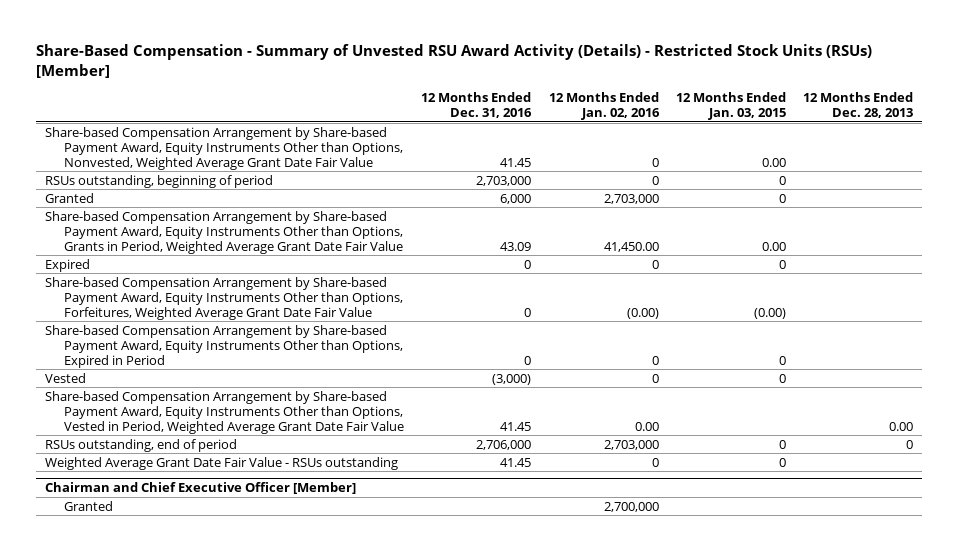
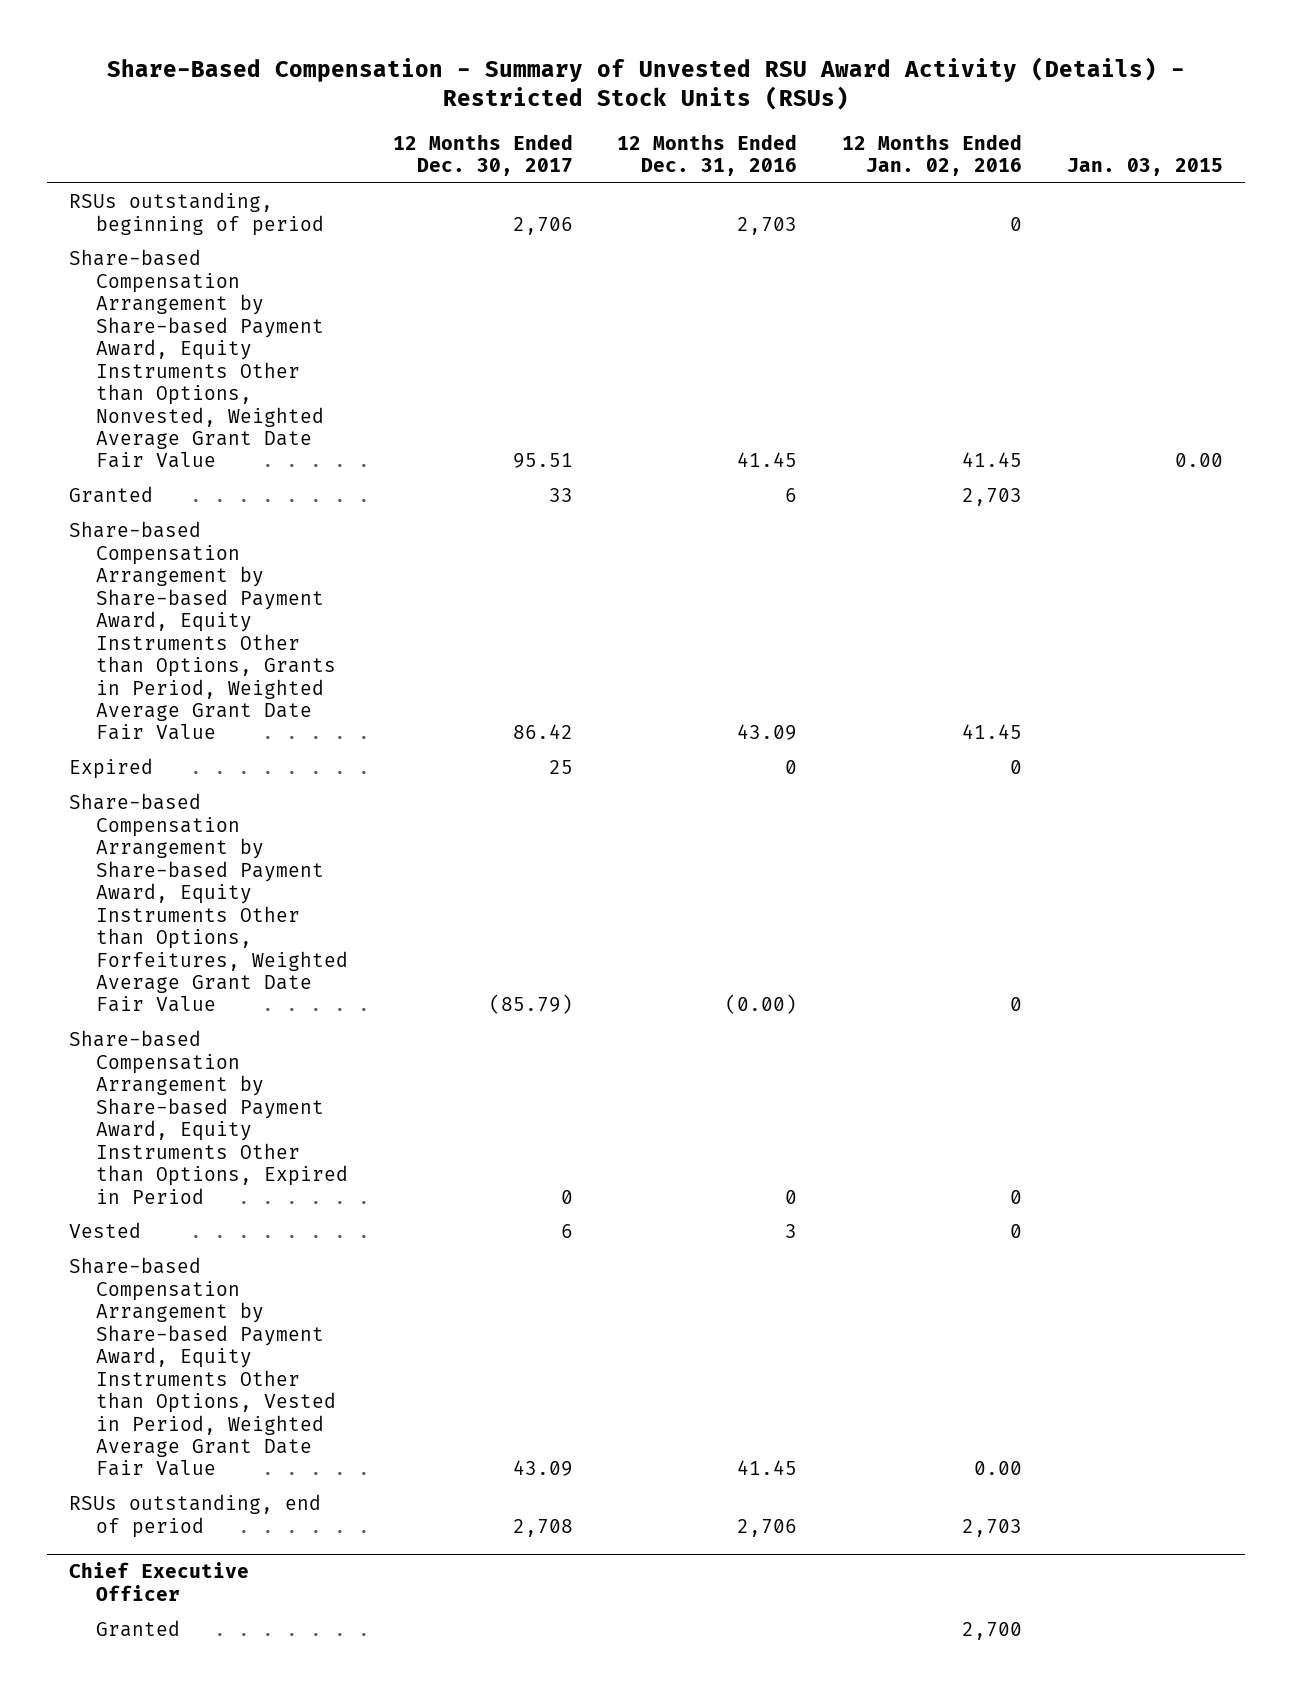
- Share-Based Compensation - Summary of Unvested RSU Award Activity (Details) - Restricted Stock Units (RSUs) [Member]
+ Share-Based Compensation - Summary of Unvested RSU Award Activity (Details) - Restricted Stock Units (RSUs)
- | 12 Months Ended Dec. 31, 2016 | 12 Months Ended Jan. 02, 2016 | 12 Months Ended Jan. 03, 2015 | 12 Months Ended Dec. 28, 2013
+ | 12 Months Ended Dec. 30, 2017 | 12 Months Ended Dec. 31, 2016 | 12 Months Ended Jan. 02, 2016 | Jan. 03, 2015
- Share-based Compensation Arrangement by Share-based Payment Award, Equity Instruments Other than Options, Nonvested, Weighted Average Grant Date Fair Value | 41.45 | 0 | 0.00 |
- RSUs outstanding, beginning of period | 2,703,000 | 0 | 0 |
- Granted | 6,000 | 2,703,000 | 0 |
- Share-based Compensation Arrangement by Share-based Payment Award, Equity Instruments Other than Options, Grants in Period, Weighted Average Grant Date Fair Value | 43.09 | 41,450.00 | 0.00 |
+ RSUs outstanding, beginning of period | 2,706 | 2,703 | 0 |
+ Share-based Compensation Arrangement by Share-based Payment Award, Equity Instruments Other than Options, Nonvested, Weighted Average Grant Date Fair Value | 95.51 | 41.45 | 41.45 | 0.00
+ Granted | 33 | 6 | 2,703 |
+ Share-based Compensation Arrangement by Share-based Payment Award, Equity Instruments Other than Options, Grants in Period, Weighted Average Grant Date Fair Value | 86.42 | 43.09 | 41.45 |
- Share-based Compensation Arrangement by Share-based Payment Award, Equity Instruments Other than Options, Forfeitures, Weighted Average Grant Date Fair Value | 0 | (0.00) | (0.00) |
+ Share-based Compensation Arrangement by Share-based Payment Award, Equity Instruments Other than Options, Forfeitures, Weighted Average Grant Date Fair Value | (85.79) | (0.00) | 0 |
- Vested | (3,000) | 0 | 0 |
+ Vested | 6 | 3 | 0 |
- RSUs outstanding, end of period | 2,706,000 | 2,703,000 | 0 | 0
- Weighted Average Grant Date Fair Value - RSUs outstanding | 41.45 | 0 | 0 |
- Chairman and Chief Executive Officer [Member]
- Granted | | 2,700,000 | |
+ RSUs outstanding, end of period | 2,708 | 2,706 | 2,703 |
+ Chief Executive Officer
+ Granted | | | 2,700 |

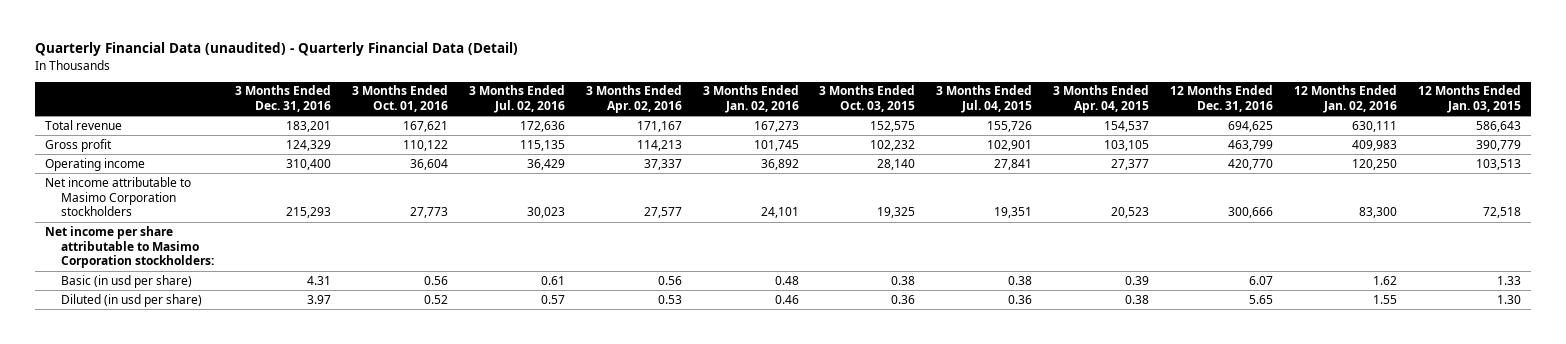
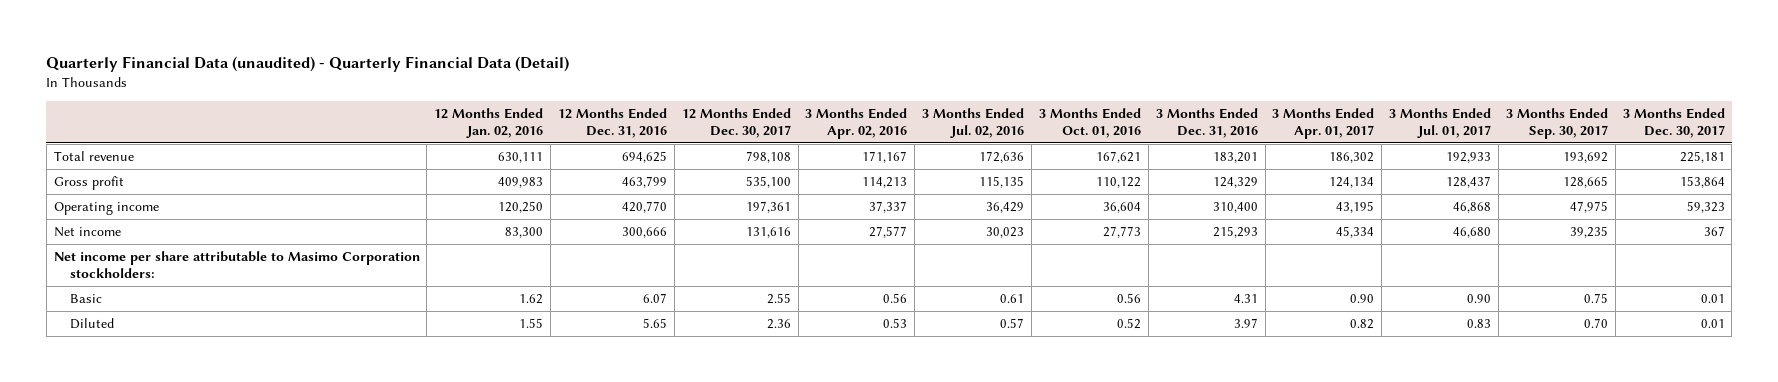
- | 3 Months Ended Dec. 31, 2016 | 3 Months Ended Oct. 01, 2016 | 3 Months Ended Jul. 02, 2016 | 3 Months Ended Apr. 02, 2016 | 3 Months Ended Jan. 02, 2016 | 3 Months Ended Oct. 03, 2015 | 3 Months Ended Jul. 04, 2015 | 3 Months Ended Apr. 04, 2015 | 12 Months Ended Dec. 31, 2016 | 12 Months Ended Jan. 02, 2016 | 12 Months Ended Jan. 03, 2015
+ | 12 Months Ended Jan. 02, 2016 | 12 Months Ended Dec. 31, 2016 | 12 Months Ended Dec. 30, 2017 | 3 Months Ended Apr. 02, 2016 | 3 Months Ended Jul. 02, 2016 | 3 Months Ended Oct. 01, 2016 | 3 Months Ended Dec. 31, 2016 | 3 Months Ended Apr. 01, 2017 | 3 Months Ended Jul. 01, 2017 | 3 Months Ended Sep. 30, 2017 | 3 Months Ended Dec. 30, 2017
- Net income attributable to Masimo Corporation stockholders | 215,293 | 27,773 | 30,023 | 27,577 | 24,101 | 19,325 | 19,351 | 20,523 | 300,666 | 83,300 | 72,518
+ Net income | 83,300 | 300,666 | 131,616 | 27,577 | 30,023 | 27,773 | 215,293 | 45,334 | 46,680 | 39,235 | 367
- Basic (in usd per share) | 4.31 | 0.56 | 0.61 | 0.56 | 0.48 | 0.38 | 0.38 | 0.39 | 6.07 | 1.62 | 1.33
- Diluted (in usd per share) | 3.97 | 0.52 | 0.57 | 0.53 | 0.46 | 0.36 | 0.36 | 0.38 | 5.65 | 1.55 | 1.30
+ Basic | 1.62 | 6.07 | 2.55 | 0.56 | 0.61 | 0.56 | 4.31 | 0.90 | 0.90 | 0.75 | 0.01
+ Diluted | 1.55 | 5.65 | 2.36 | 0.53 | 0.57 | 0.52 | 3.97 | 0.82 | 0.83 | 0.70 | 0.01

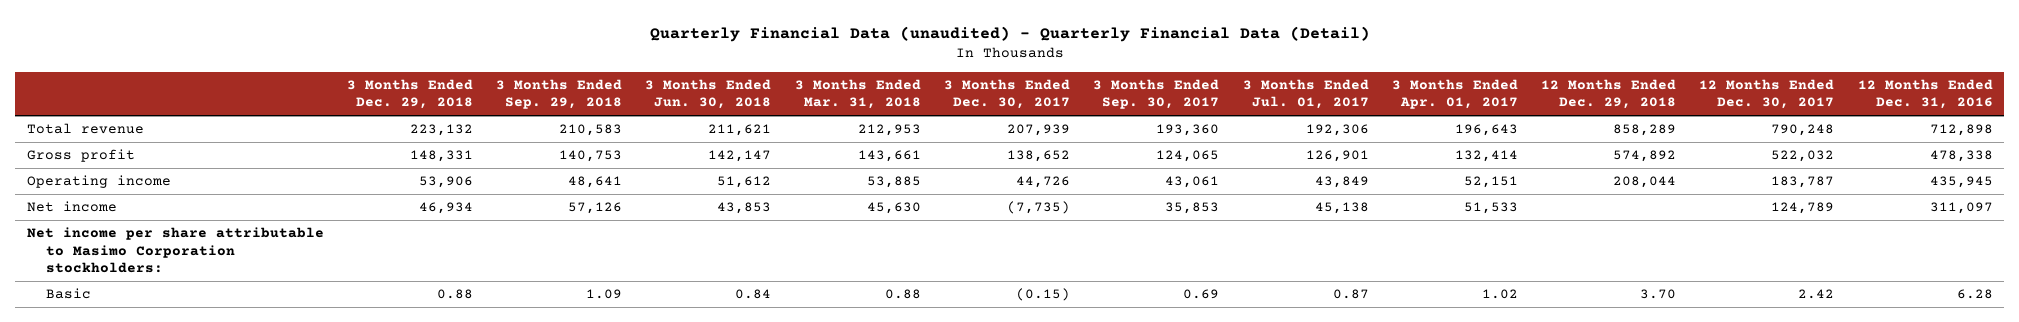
- | 12 Months Ended Jan. 02, 2016 | 12 Months Ended Dec. 31, 2016 | 12 Months Ended Dec. 30, 2017 | 3 Months Ended Apr. 02, 2016 | 3 Months Ended Jul. 02, 2016 | 3 Months Ended Oct. 01, 2016 | 3 Months Ended Dec. 31, 2016 | 3 Months Ended Apr. 01, 2017 | 3 Months Ended Jul. 01, 2017 | 3 Months Ended Sep. 30, 2017 | 3 Months Ended Dec. 30, 2017
+ | 3 Months Ended Dec. 29, 2018 | 3 Months Ended Sep. 29, 2018 | 3 Months Ended Jun. 30, 2018 | 3 Months Ended Mar. 31, 2018 | 3 Months Ended Dec. 30, 2017 | 3 Months Ended Sep. 30, 2017 | 3 Months Ended Jul. 01, 2017 | 3 Months Ended Apr. 01, 2017 | 12 Months Ended Dec. 29, 2018 | 12 Months Ended Dec. 30, 2017 | 12 Months Ended Dec. 31, 2016
- Total revenue | 630,111 | 694,625 | 798,108 | 171,167 | 172,636 | 167,621 | 183,201 | 186,302 | 192,933 | 193,692 | 225,181
- Gross profit | 409,983 | 463,799 | 535,100 | 114,213 | 115,135 | 110,122 | 124,329 | 124,134 | 128,437 | 128,665 | 153,864
- Operating income | 120,250 | 420,770 | 197,361 | 37,337 | 36,429 | 36,604 | 310,400 | 43,195 | 46,868 | 47,975 | 59,323
- Net income | 83,300 | 300,666 | 131,616 | 27,577 | 30,023 | 27,773 | 215,293 | 45,334 | 46,680 | 39,235 | 367
+ Total revenue | 223,132 | 210,583 | 211,621 | 212,953 | 207,939 | 193,360 | 192,306 | 196,643 | 858,289 | 790,248 | 712,898
+ Gross profit | 148,331 | 140,753 | 142,147 | 143,661 | 138,652 | 124,065 | 126,901 | 132,414 | 574,892 | 522,032 | 478,338
+ Operating income | 53,906 | 48,641 | 51,612 | 53,885 | 44,726 | 43,061 | 43,849 | 52,151 | 208,044 | 183,787 | 435,945
+ Net income | 46,934 | 57,126 | 43,853 | 45,630 | (7,735) | 35,853 | 45,138 | 51,533 | | 124,789 | 311,097
- Basic | 1.62 | 6.07 | 2.55 | 0.56 | 0.61 | 0.56 | 4.31 | 0.90 | 0.90 | 0.75 | 0.01
- Diluted | 1.55 | 5.65 | 2.36 | 0.53 | 0.57 | 0.52 | 3.97 | 0.82 | 0.83 | 0.70 | 0.01
+ Basic | 0.88 | 1.09 | 0.84 | 0.88 | (0.15) | 0.69 | 0.87 | 1.02 | 3.70 | 2.42 | 6.28

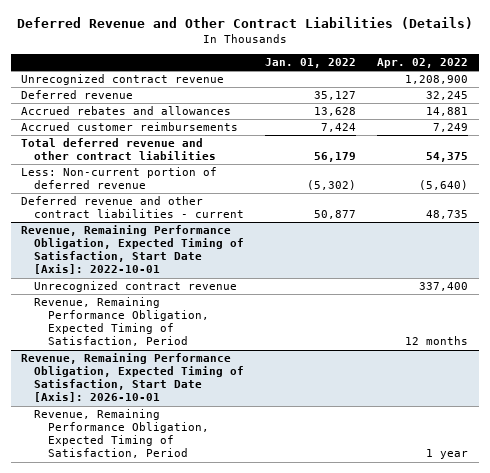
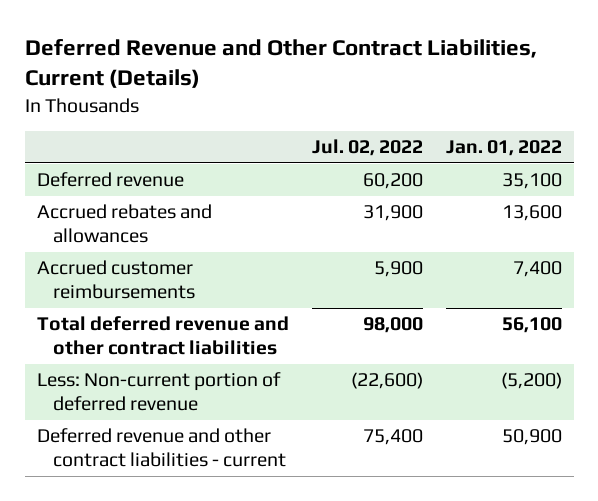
- Deferred Revenue and Other Contract Liabilities (Details)
+ Deferred Revenue and Other Contract Liabilities, Current (Details)
- | Jan. 01, 2022 | Apr. 02, 2022
+ | Jul. 02, 2022 | Jan. 01, 2022
- Unrecognized contract revenue | | 1,208,900
- Deferred revenue | 35,127 | 32,245
- Accrued rebates and allowances | 13,628 | 14,881
- Accrued customer reimbursements | 7,424 | 7,249
- Total deferred revenue and other contract liabilities | 56,179 | 54,375
- Less: Non-current portion of deferred revenue | (5,302) | (5,640)
- Deferred revenue and other contract liabilities - current | 50,877 | 48,735
- Revenue, Remaining Performance Obligation, Expected Timing of Satisfaction, Start Date [Axis]: 2022-10-01
- Unrecognized contract revenue | | 337,400
- Revenue, Remaining Performance Obligation, Expected Timing of Satisfaction, Period | | 12 months
- Revenue, Remaining Performance Obligation, Expected Timing of Satisfaction, Start Date [Axis]: 2026-10-01
- Revenue, Remaining Performance Obligation, Expected Timing of Satisfaction, Period | | 1 year
+ Deferred revenue | 60,200 | 35,100
+ Accrued rebates and allowances | 31,900 | 13,600
+ Accrued customer reimbursements | 5,900 | 7,400
+ Total deferred revenue and other contract liabilities | 98,000 | 56,100
+ Less: Non-current portion of deferred revenue | (22,600) | (5,200)
+ Deferred revenue and other contract liabilities - current | 75,400 | 50,900

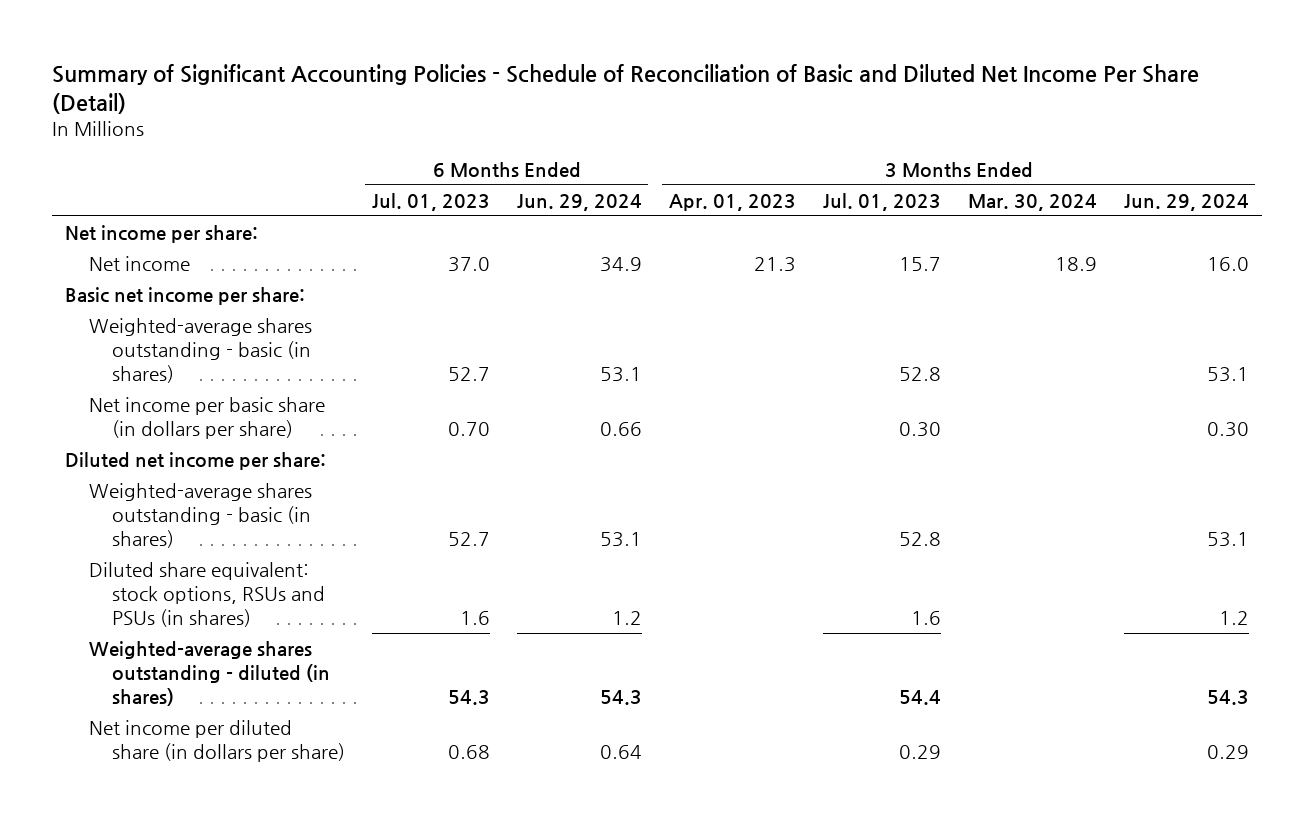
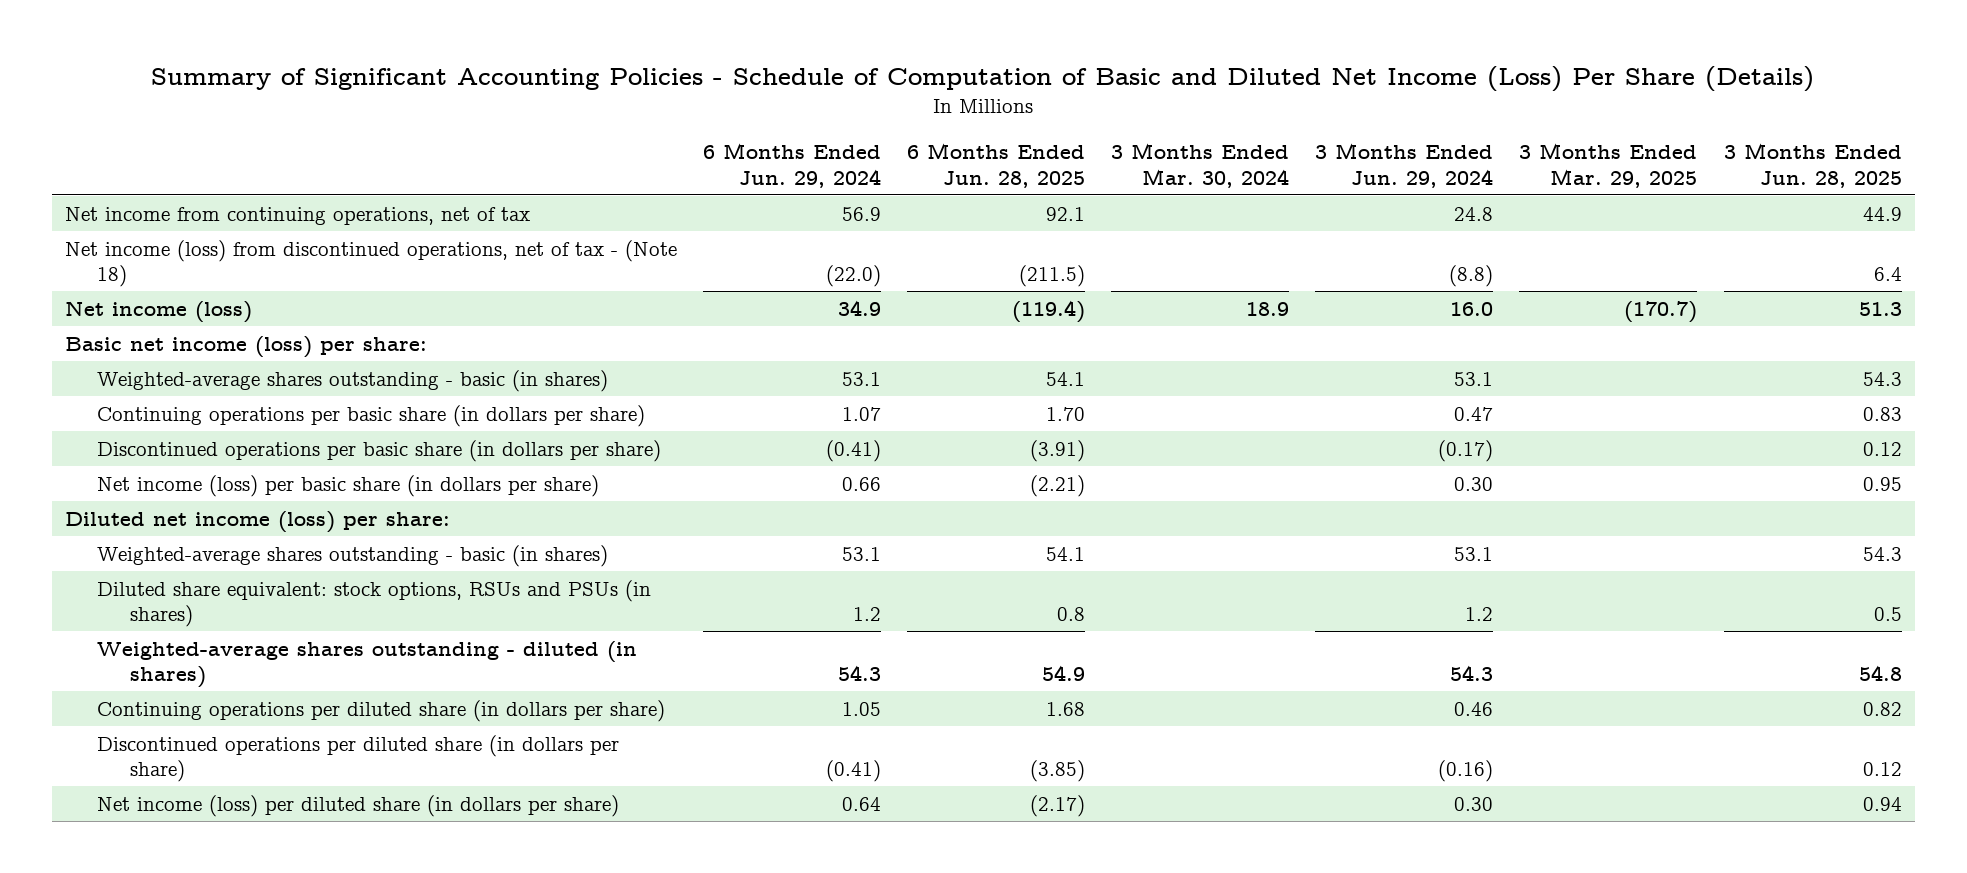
- Summary of Significant Accounting Policies - Schedule of Reconciliation of Basic and Diluted Net Income Per Share (Detail)
+ Summary of Significant Accounting Policies - Schedule of Computation of Basic and Diluted Net Income (Loss) Per Share (Details)
- | 6 Months Ended Jul. 01, 2023 | 6 Months Ended Jun. 29, 2024 | 3 Months Ended Apr. 01, 2023 | 3 Months Ended Jul. 01, 2023 | 3 Months Ended Mar. 30, 2024 | 3 Months Ended Jun. 29, 2024
+ | 6 Months Ended Jun. 29, 2024 | 6 Months Ended Jun. 28, 2025 | 3 Months Ended Mar. 30, 2024 | 3 Months Ended Jun. 29, 2024 | 3 Months Ended Mar. 29, 2025 | 3 Months Ended Jun. 28, 2025
- Net income per share:
- Net income | 37.0 | 34.9 | 21.3 | 15.7 | 18.9 | 16.0
- Basic net income per share:
+ Net income from continuing operations, net of tax | 56.9 | 92.1 | | 24.8 | | 44.9
+ Net income (loss) from discontinued operations, net of tax - (Note 18) | (22.0) | (211.5) | | (8.8) | | 6.4
+ Net income (loss) | 34.9 | (119.4) | 18.9 | 16.0 | (170.7) | 51.3
+ Basic net income (loss) per share:
- Net income per basic share (in dollars per share) | 0.70 | 0.66 | | 0.30 | | 0.30
- Diluted net income per share:
+ Continuing operations per basic share (in dollars per share) | 1.07 | 1.70 | | 0.47 | | 0.83
+ Discontinued operations per basic share (in dollars per share) | (0.41) | (3.91) | | (0.17) | | 0.12
+ Net income (loss) per basic share (in dollars per share) | 0.66 | (2.21) | | 0.30 | | 0.95
+ Diluted net income (loss) per share:
- Net income per diluted share (in dollars per share) | 0.68 | 0.64 | | 0.29 | | 0.29
+ Continuing operations per diluted share (in dollars per share) | 1.05 | 1.68 | | 0.46 | | 0.82
+ Discontinued operations per diluted share (in dollars per share) | (0.41) | (3.85) | | (0.16) | | 0.12
+ Net income (loss) per diluted share (in dollars per share) | 0.64 | (2.17) | | 0.30 | | 0.94

